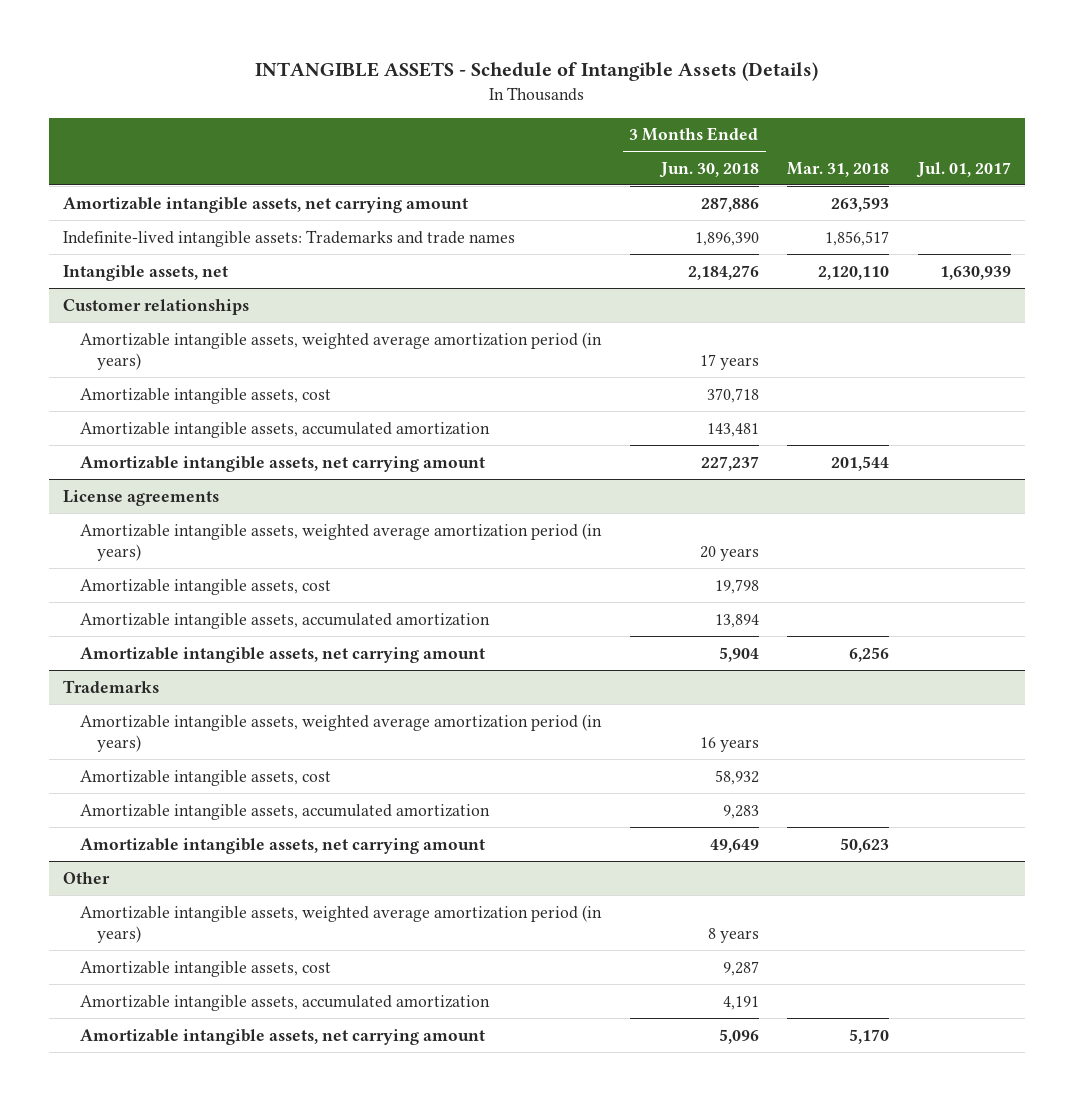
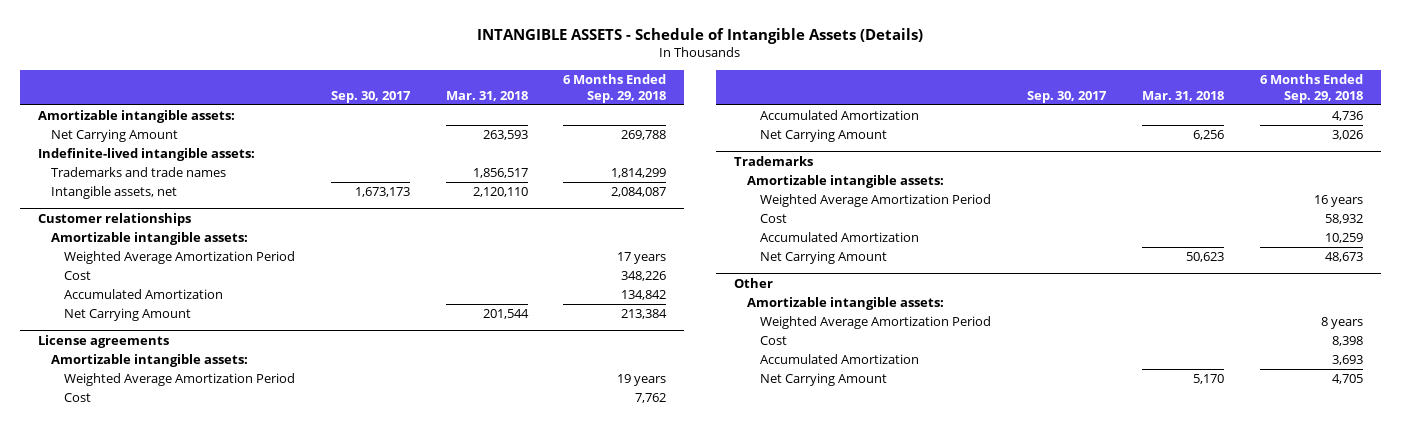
- | 3 Months Ended Jun. 30, 2018 | Mar. 31, 2018 | Jul. 01, 2017
+ | Sep. 30, 2017 | Mar. 31, 2018 | 6 Months Ended Sep. 29, 2018
- Amortizable intangible assets, net carrying amount | 287,886 | 263,593 |
- Indefinite-lived intangible assets: Trademarks and trade names | 1,896,390 | 1,856,517 |
+ Amortizable intangible assets:
+ Net Carrying Amount | | 263,593 | 269,788
+ Indefinite-lived intangible assets:
+ Trademarks and trade names | | 1,856,517 | 1,814,299
@ Customer relationships
- Amortizable intangible assets, weighted average amortization period (in years) | 17 years | |
- Amortizable intangible assets, cost | 370,718 | |
- Amortizable intangible assets, accumulated amortization | 143,481 | |
- Amortizable intangible assets, net carrying amount | 227,237 | 201,544 |
+ Amortizable intangible assets:
+ Weighted Average Amortization Period | | | 17 years
+ Cost | | | 348,226
+ Accumulated Amortization | | | 134,842
+ Net Carrying Amount | | 201,544 | 213,384
@ License agreements
- Amortizable intangible assets, weighted average amortization period (in years) | 20 years | |
- Amortizable intangible assets, cost | 19,798 | |
- Amortizable intangible assets, accumulated amortization | 13,894 | |
- Amortizable intangible assets, net carrying amount | 5,904 | 6,256 |
+ Amortizable intangible assets:
+ Weighted Average Amortization Period | | | 19 years
+ Cost | | | 7,762
+ Accumulated Amortization | | | 4,736
+ Net Carrying Amount | | 6,256 | 3,026
@ Trademarks
- Amortizable intangible assets, weighted average amortization period (in years) | 16 years | |
- Amortizable intangible assets, cost | 58,932 | |
- Amortizable intangible assets, accumulated amortization | 9,283 | |
- Amortizable intangible assets, net carrying amount | 49,649 | 50,623 |
+ Amortizable intangible assets:
+ Weighted Average Amortization Period | | | 16 years
+ Cost | | | 58,932
+ Accumulated Amortization | | | 10,259
+ Net Carrying Amount | | 50,623 | 48,673
@ Other
- Amortizable intangible assets, weighted average amortization period (in years) | 8 years | |
- Amortizable intangible assets, cost | 9,287 | |
- Amortizable intangible assets, accumulated amortization | 4,191 | |
- Amortizable intangible assets, net carrying amount | 5,096 | 5,170 |
+ Amortizable intangible assets:
+ Weighted Average Amortization Period | | | 8 years
+ Cost | | | 8,398
+ Accumulated Amortization | | | 3,693
+ Net Carrying Amount | | 5,170 | 4,705

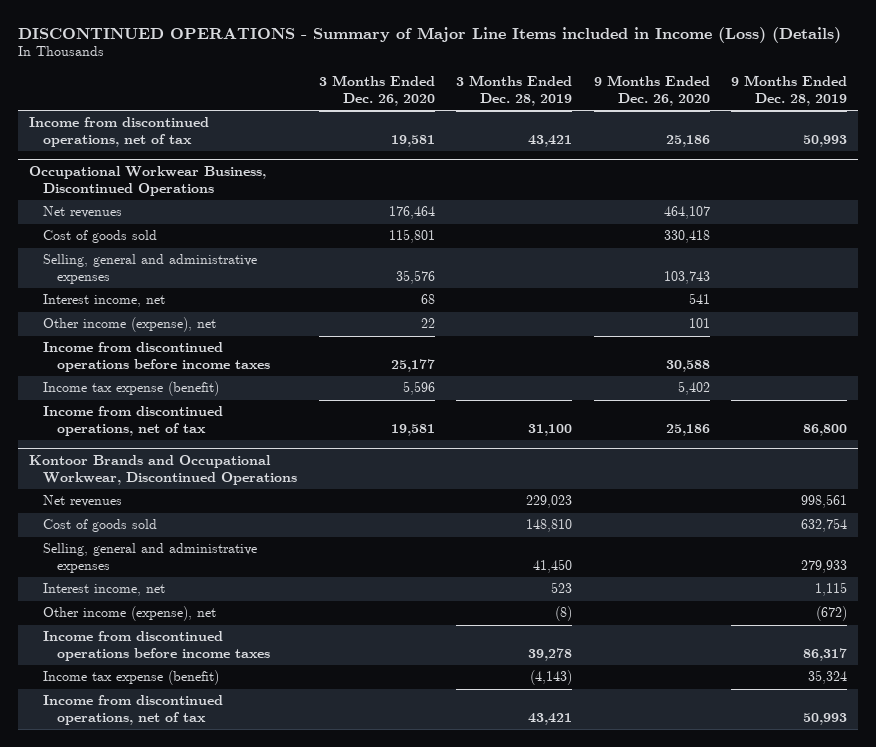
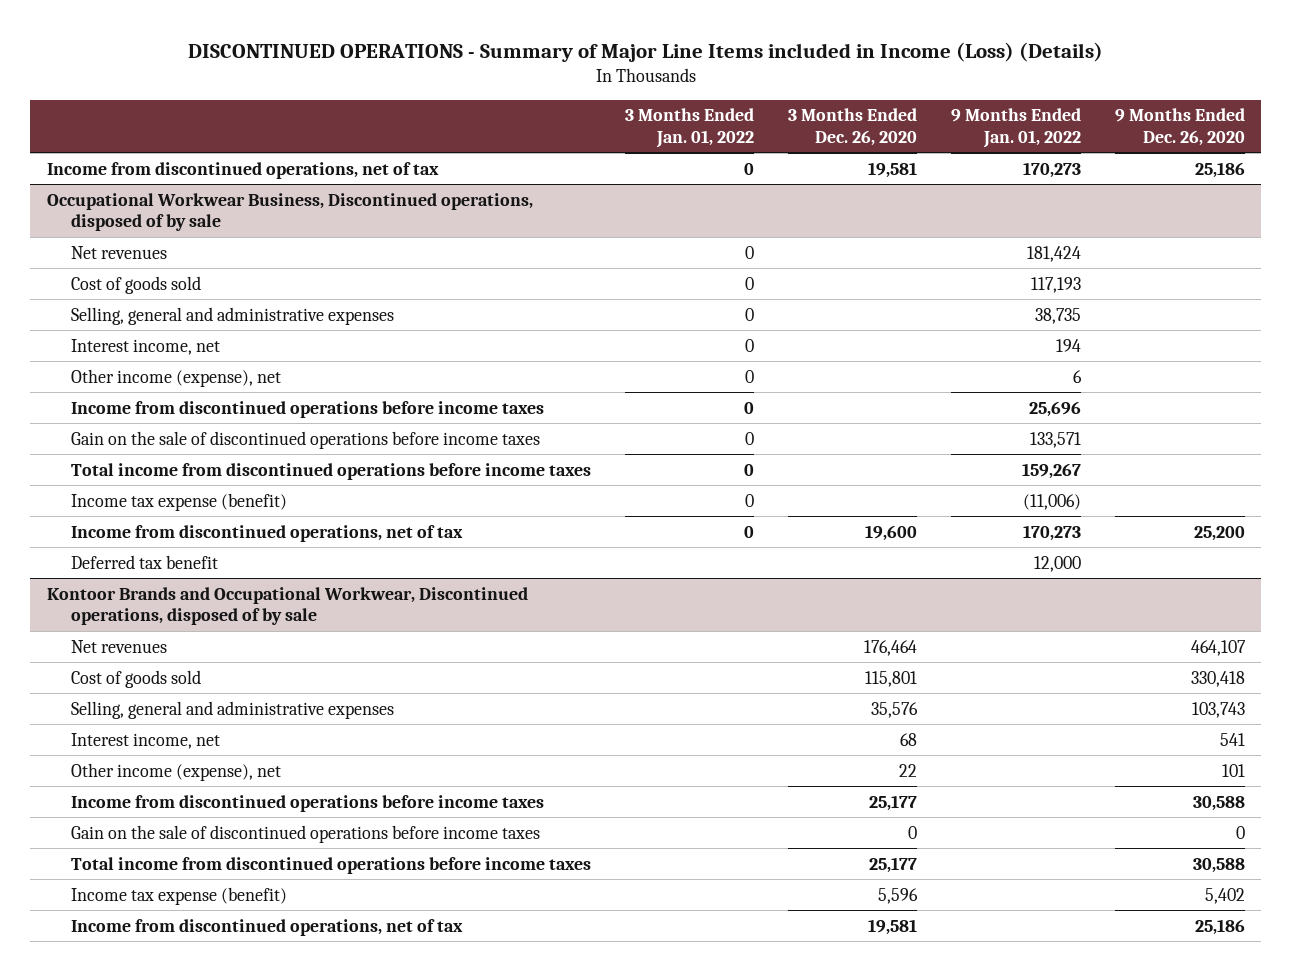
- | 3 Months Ended Dec. 26, 2020 | 3 Months Ended Dec. 28, 2019 | 9 Months Ended Dec. 26, 2020 | 9 Months Ended Dec. 28, 2019
+ | 3 Months Ended Jan. 01, 2022 | 3 Months Ended Dec. 26, 2020 | 9 Months Ended Jan. 01, 2022 | 9 Months Ended Dec. 26, 2020
- Occupational Workwear Business, Discontinued Operations
+ Occupational Workwear Business, Discontinued operations, disposed of by sale
+ Net revenues | 0 | | 181,424 |
+ Cost of goods sold | 0 | | 117,193 |
+ Selling, general and administrative expenses | 0 | | 38,735 |
+ Interest income, net | 0 | | 194 |
+ Other income (expense), net | 0 | | 6 |
+ Income from discontinued operations before income taxes | 0 | | 25,696 |
+ Gain on the sale of discontinued operations before income taxes | 0 | | 133,571 |
+ Total income from discontinued operations before income taxes | 0 | | 159,267 |
+ Income tax expense (benefit) | 0 | | (11,006) |
+ Income from discontinued operations, net of tax | 0 | 19,600 | 170,273 | 25,200
+ Deferred tax benefit | | | 12,000 |
+ Kontoor Brands and Occupational Workwear, Discontinued operations, disposed of by sale
+ Gain on the sale of discontinued operations before income taxes | | 0 | | 0
+ Total income from discontinued operations before income taxes | | 25,177 | | 30,588
- Kontoor Brands and Occupational Workwear, Discontinued Operations
- Net revenues | | 229,023 | | 998,561
- Cost of goods sold | | 148,810 | | 632,754
- Selling, general and administrative expenses | | 41,450 | | 279,933
- Interest income, net | | 523 | | 1,115
- Other income (expense), net | | (8) | | (672)
- Income from discontinued operations before income taxes | | 39,278 | | 86,317
- Income tax expense (benefit) | | (4,143) | | 35,324
- Income from discontinued operations, net of tax | | 43,421 | | 50,993

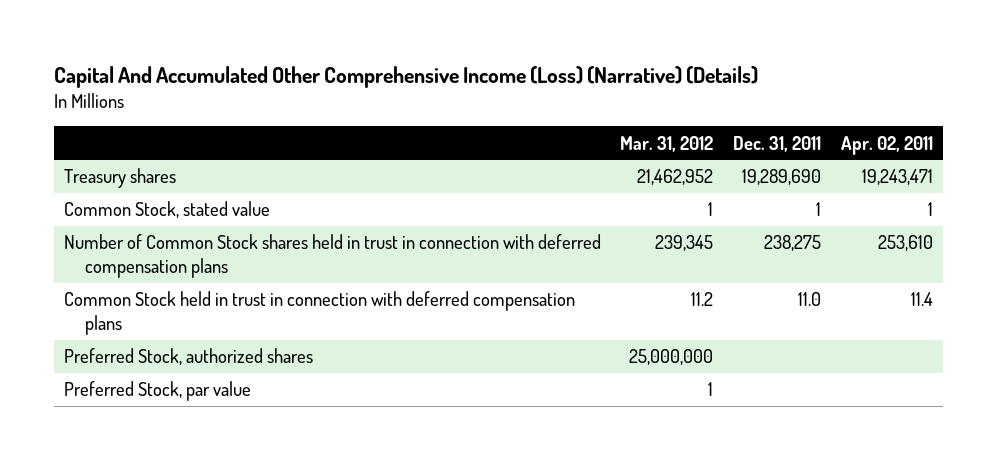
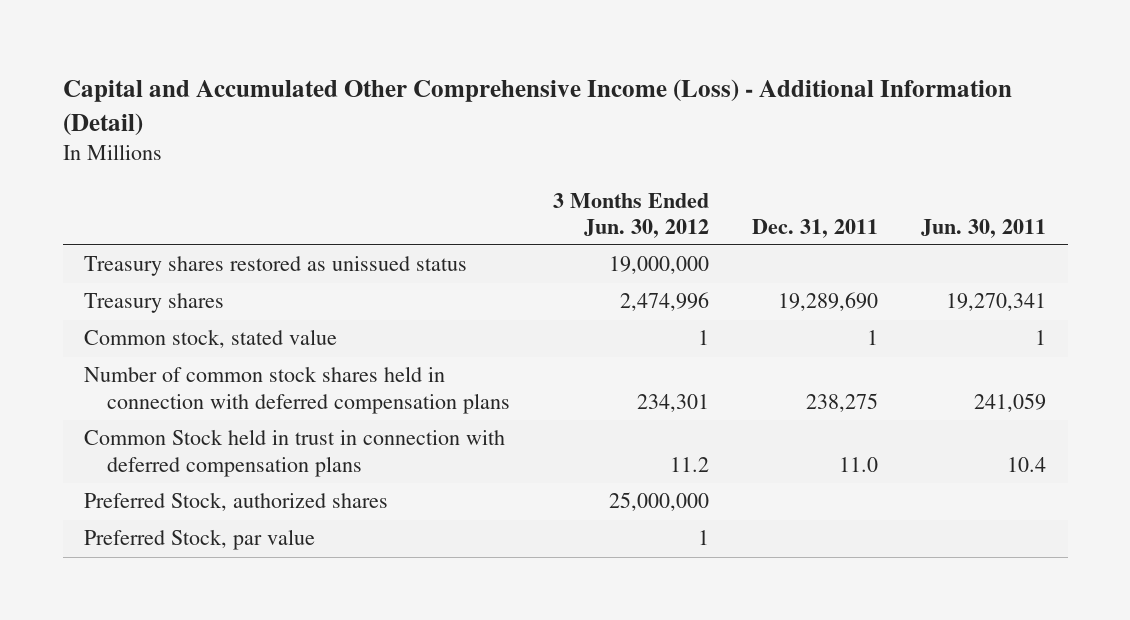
- Capital And Accumulated Other Comprehensive Income (Loss) (Narrative) (Details)
+ Capital and Accumulated Other Comprehensive Income (Loss) - Additional Information (Detail)
- | Mar. 31, 2012 | Dec. 31, 2011 | Apr. 02, 2011
+ | 3 Months Ended Jun. 30, 2012 | Dec. 31, 2011 | Jun. 30, 2011
+ Treasury shares restored as unissued status | 19,000,000 | |
- Common Stock, stated value | 1 | 1 | 1
- Number of Common Stock shares held in trust in connection with deferred compensation plans | 239,345 | 238,275 | 253,610
+ Common stock, stated value | 1 | 1 | 1
+ Number of common stock shares held in connection with deferred compensation plans | 234,301 | 238,275 | 241,059

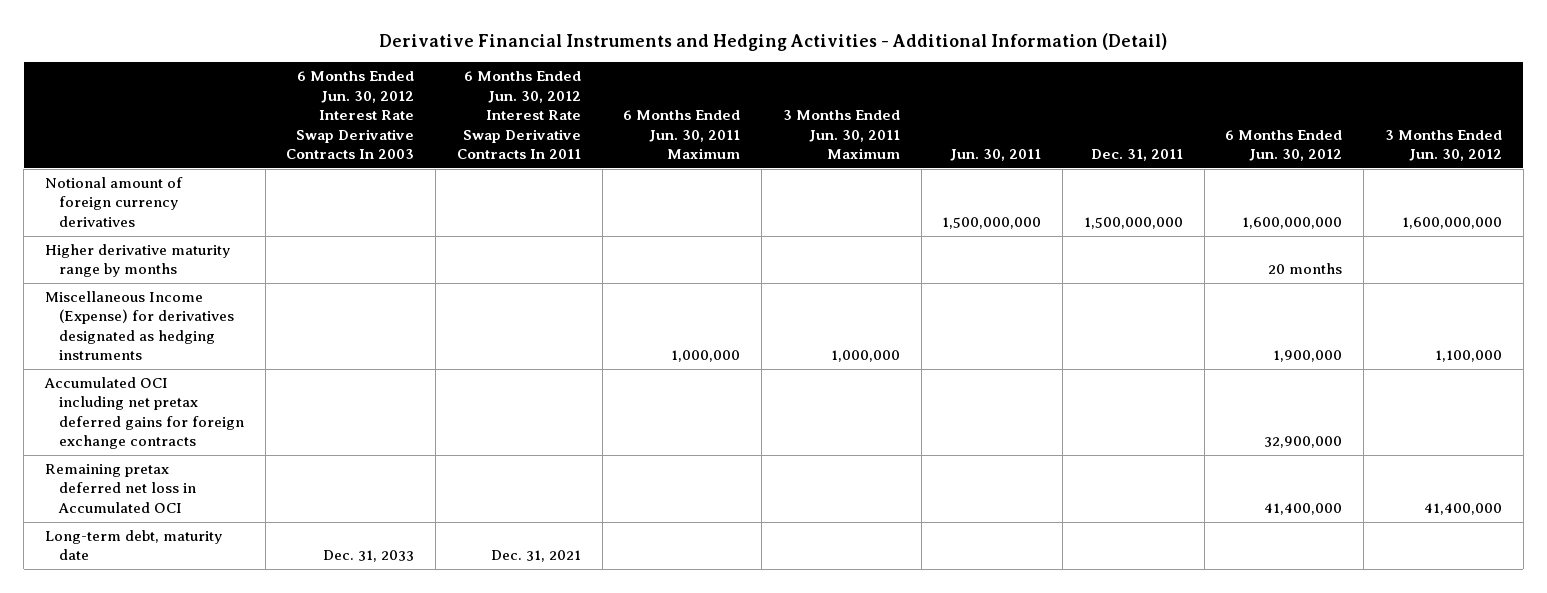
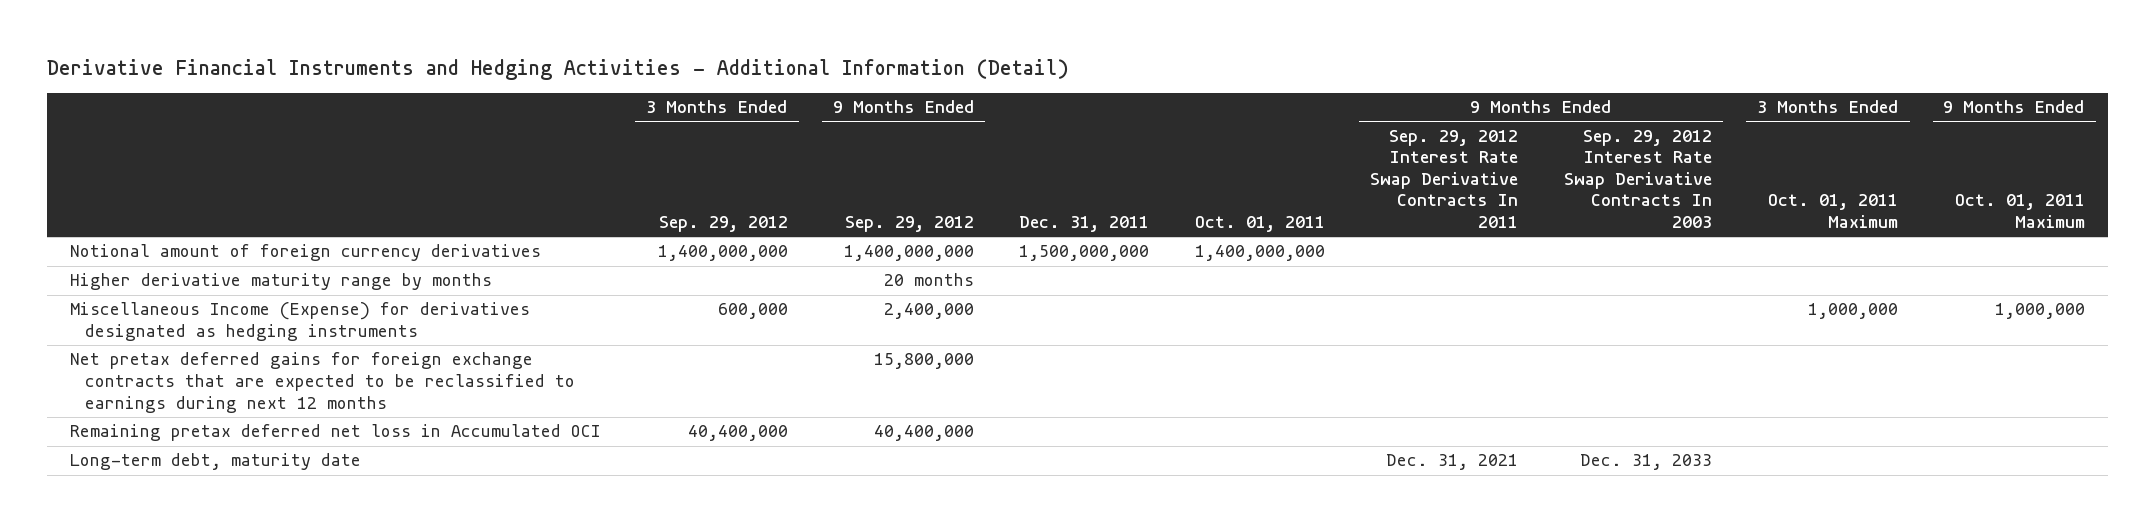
- | 6 Months Ended Jun. 30, 2012 Interest Rate Swap Derivative Contracts In 2003 | 6 Months Ended Jun. 30, 2012 Interest Rate Swap Derivative Contracts In 2011 | 6 Months Ended Jun. 30, 2011 Maximum | 3 Months Ended Jun. 30, 2011 Maximum | Jun. 30, 2011 | Dec. 31, 2011 | 6 Months Ended Jun. 30, 2012 | 3 Months Ended Jun. 30, 2012
+ | 3 Months Ended Sep. 29, 2012 | 9 Months Ended Sep. 29, 2012 | Dec. 31, 2011 | Oct. 01, 2011 | 9 Months Ended Sep. 29, 2012 Interest Rate Swap Derivative Contracts In 2011 | 9 Months Ended Sep. 29, 2012 Interest Rate Swap Derivative Contracts In 2003 | 3 Months Ended Oct. 01, 2011 Maximum | 9 Months Ended Oct. 01, 2011 Maximum
- Accumulated OCI including net pretax deferred gains for foreign exchange contracts | | | | | | | 32,900,000 |
+ Net pretax deferred gains for foreign exchange contracts that are expected to be reclassified to earnings during next 12 months | | 15,800,000 | | | | | |

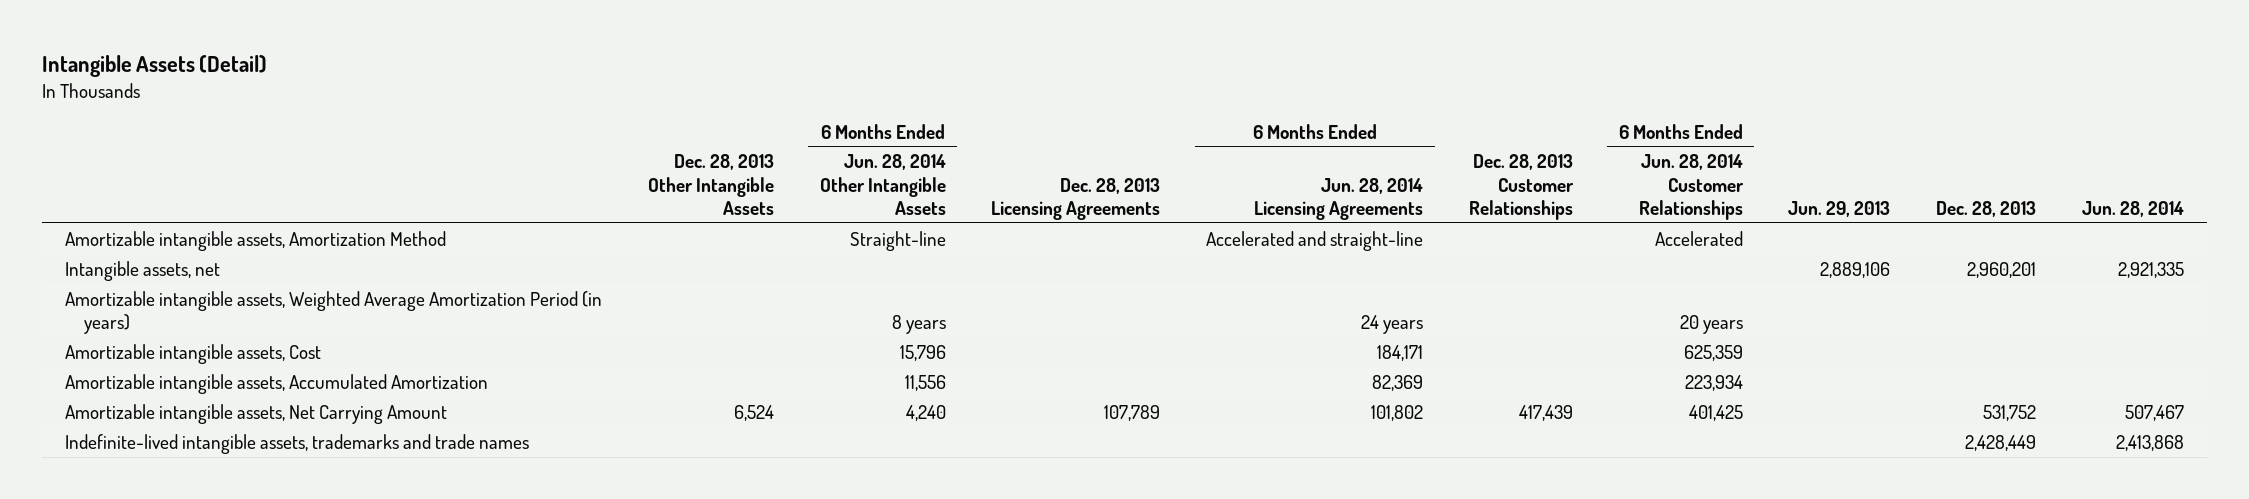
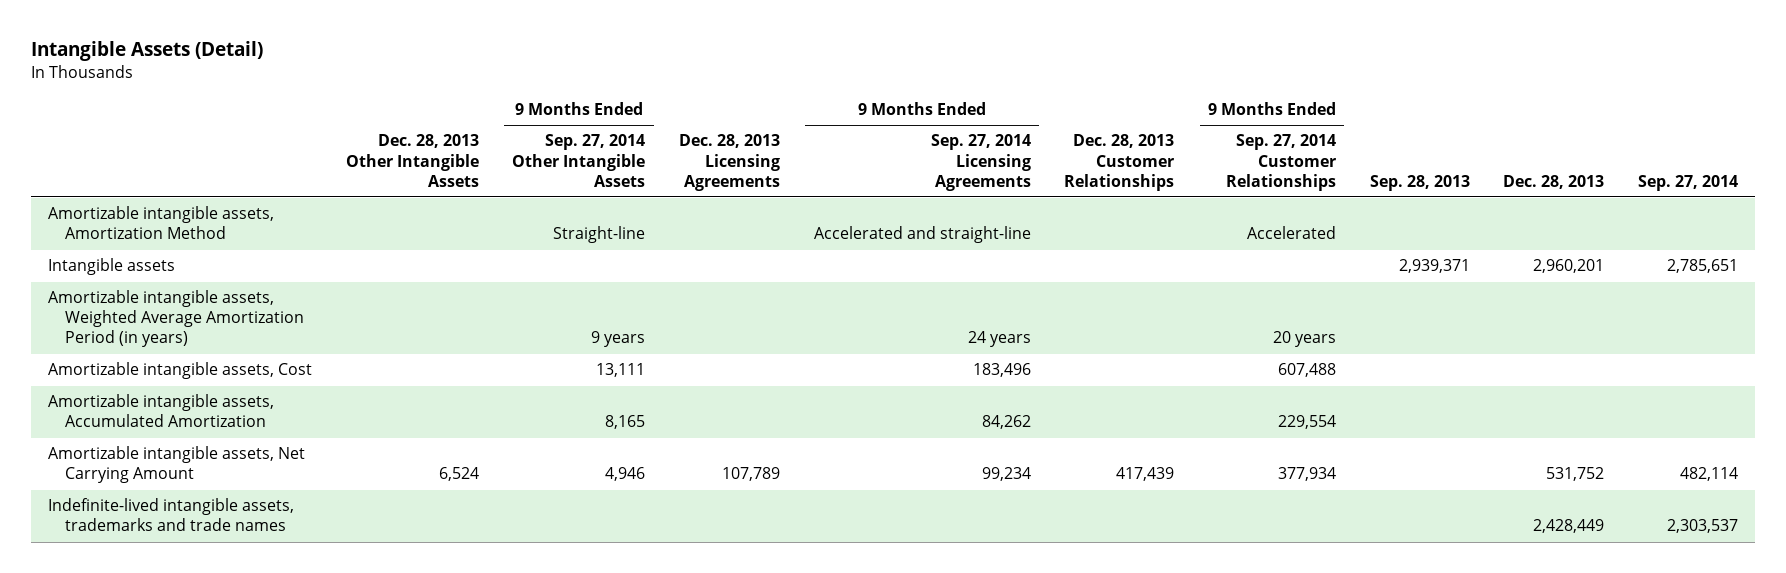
- | Dec. 28, 2013 Other Intangible Assets | 6 Months Ended Jun. 28, 2014 Other Intangible Assets | Dec. 28, 2013 Licensing Agreements | 6 Months Ended Jun. 28, 2014 Licensing Agreements | Dec. 28, 2013 Customer Relationships | 6 Months Ended Jun. 28, 2014 Customer Relationships | Jun. 29, 2013 | Dec. 28, 2013 | Jun. 28, 2014
+ | Dec. 28, 2013 Other Intangible Assets | 9 Months Ended Sep. 27, 2014 Other Intangible Assets | Dec. 28, 2013 Licensing Agreements | 9 Months Ended Sep. 27, 2014 Licensing Agreements | Dec. 28, 2013 Customer Relationships | 9 Months Ended Sep. 27, 2014 Customer Relationships | Sep. 28, 2013 | Dec. 28, 2013 | Sep. 27, 2014
- Intangible assets, net | | | | | | | 2,889,106 | 2,960,201 | 2,921,335
+ Intangible assets | | | | | | | 2,939,371 | 2,960,201 | 2,785,651

